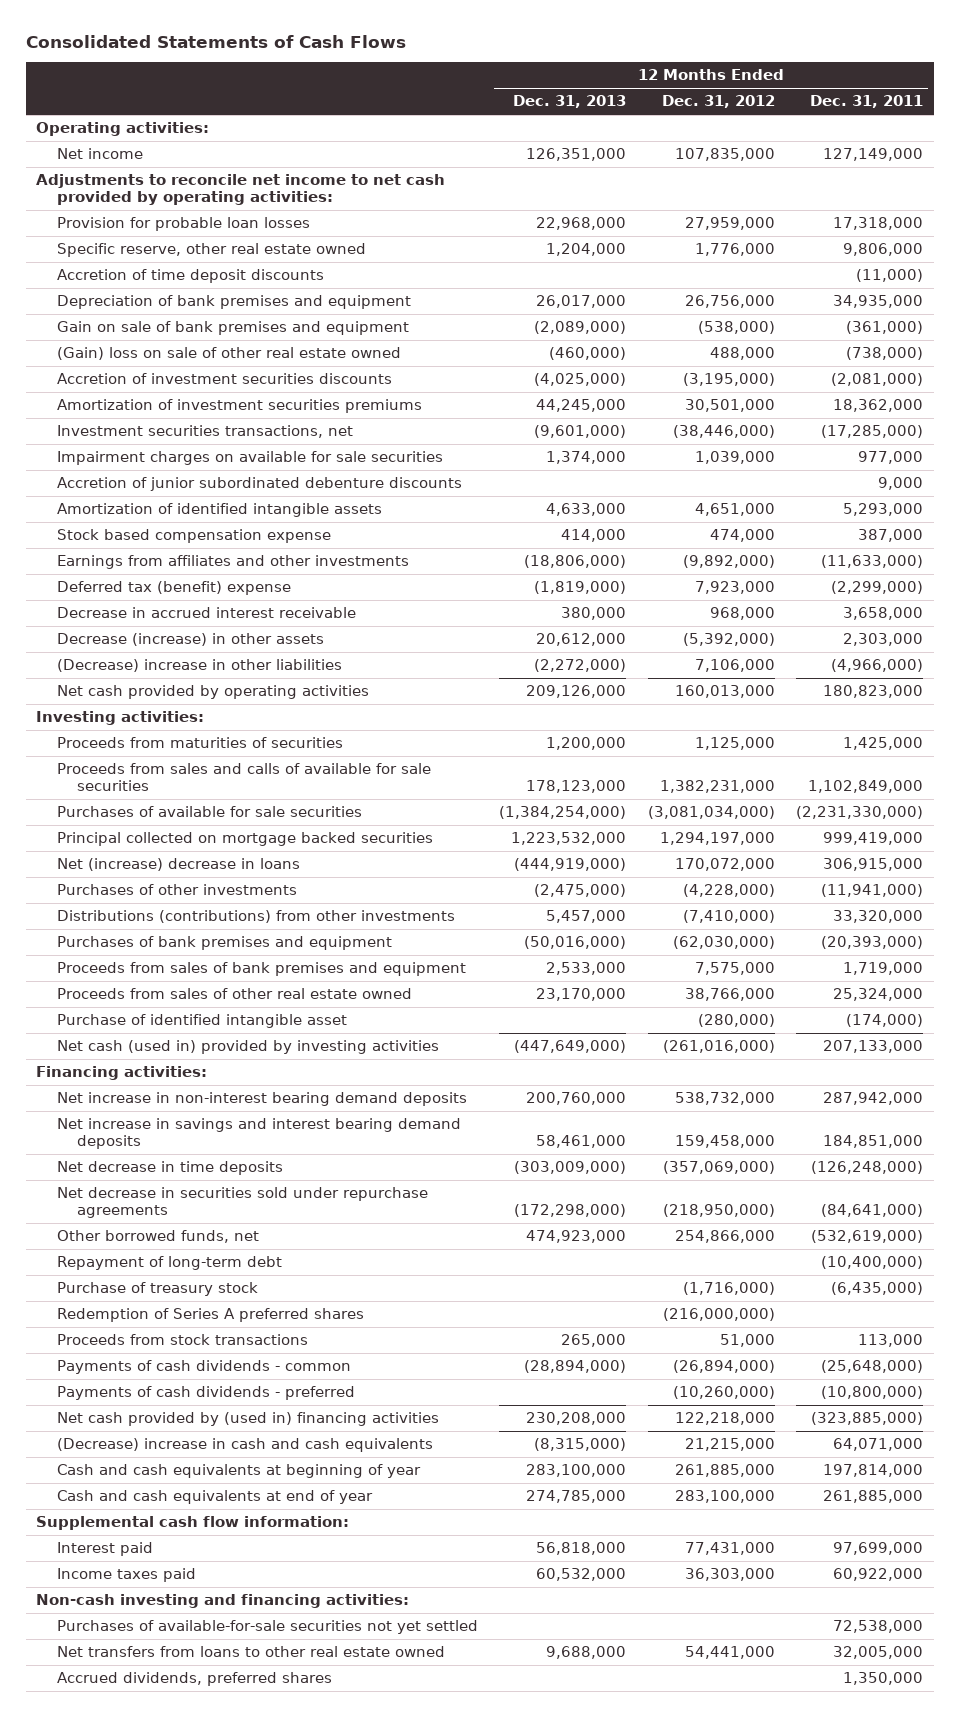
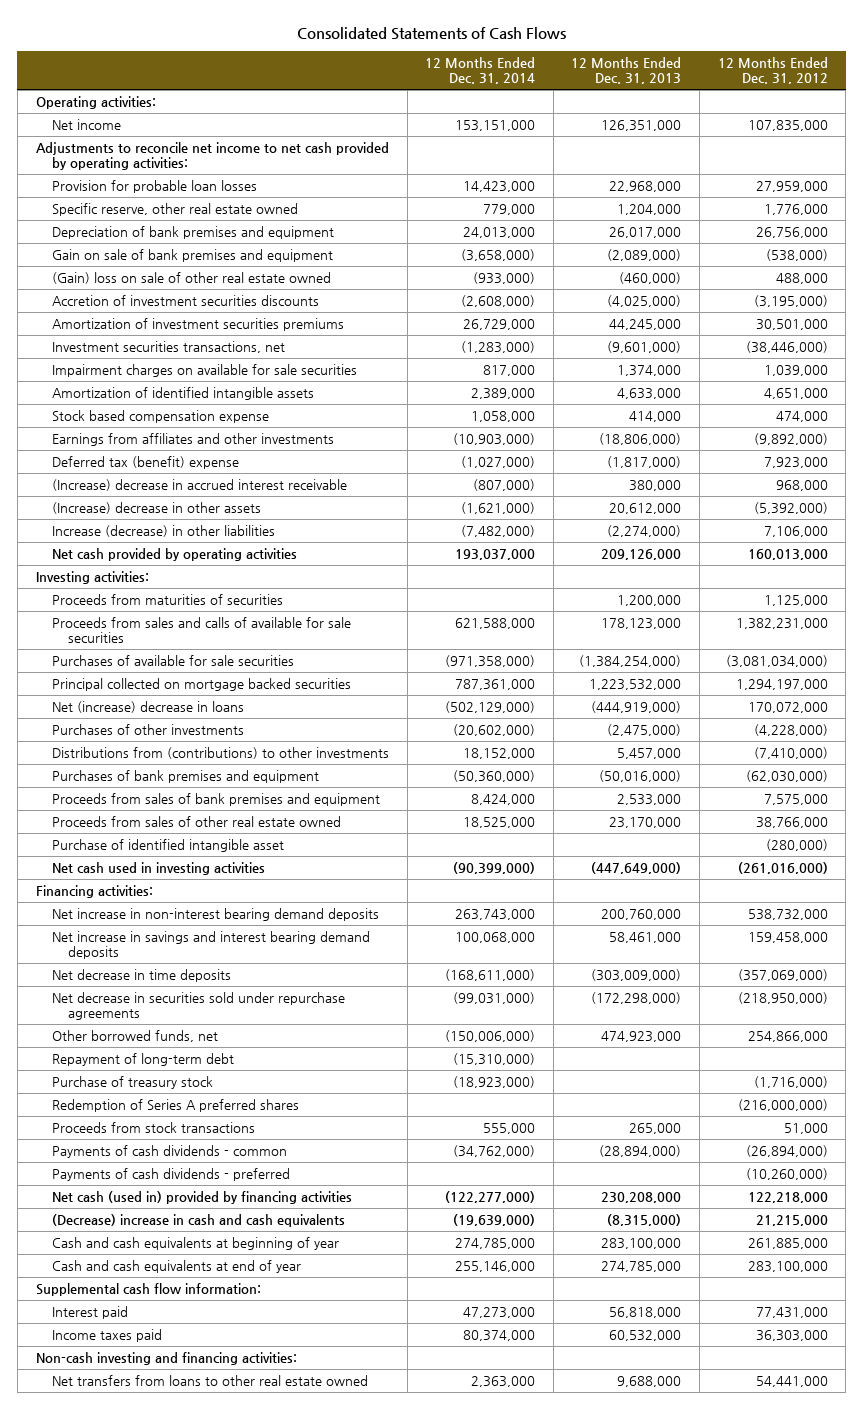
- | 12 Months Ended Dec. 31, 2013 | 12 Months Ended Dec. 31, 2012 | 12 Months Ended Dec. 31, 2011
+ | 12 Months Ended Dec. 31, 2014 | 12 Months Ended Dec. 31, 2013 | 12 Months Ended Dec. 31, 2012
- Accretion of time deposit discounts | | | (11,000)
- Accretion of junior subordinated debenture discounts | | | 9,000
- Deferred tax (benefit) expense | (1,819,000) | 7,923,000 | (2,299,000)
- Decrease in accrued interest receivable | 380,000 | 968,000 | 3,658,000
- Decrease (increase) in other assets | 20,612,000 | (5,392,000) | 2,303,000
- (Decrease) increase in other liabilities | (2,272,000) | 7,106,000 | (4,966,000)
+ Deferred tax (benefit) expense | (1,027,000) | (1,817,000) | 7,923,000
+ (Increase) decrease in accrued interest receivable | (807,000) | 380,000 | 968,000
+ (Increase) decrease in other assets | (1,621,000) | 20,612,000 | (5,392,000)
+ Increase (decrease) in other liabilities | (7,482,000) | (2,274,000) | 7,106,000
- Distributions (contributions) from other investments | 5,457,000 | (7,410,000) | 33,320,000
+ Distributions from (contributions) to other investments | 18,152,000 | 5,457,000 | (7,410,000)
- Net cash (used in) provided by investing activities | (447,649,000) | (261,016,000) | 207,133,000
+ Net cash used in investing activities | (90,399,000) | (447,649,000) | (261,016,000)
- Net cash provided by (used in) financing activities | 230,208,000 | 122,218,000 | (323,885,000)
+ Net cash (used in) provided by financing activities | (122,277,000) | 230,208,000 | 122,218,000
- Purchases of available-for-sale securities not yet settled | | | 72,538,000
- Accrued dividends, preferred shares | | | 1,350,000

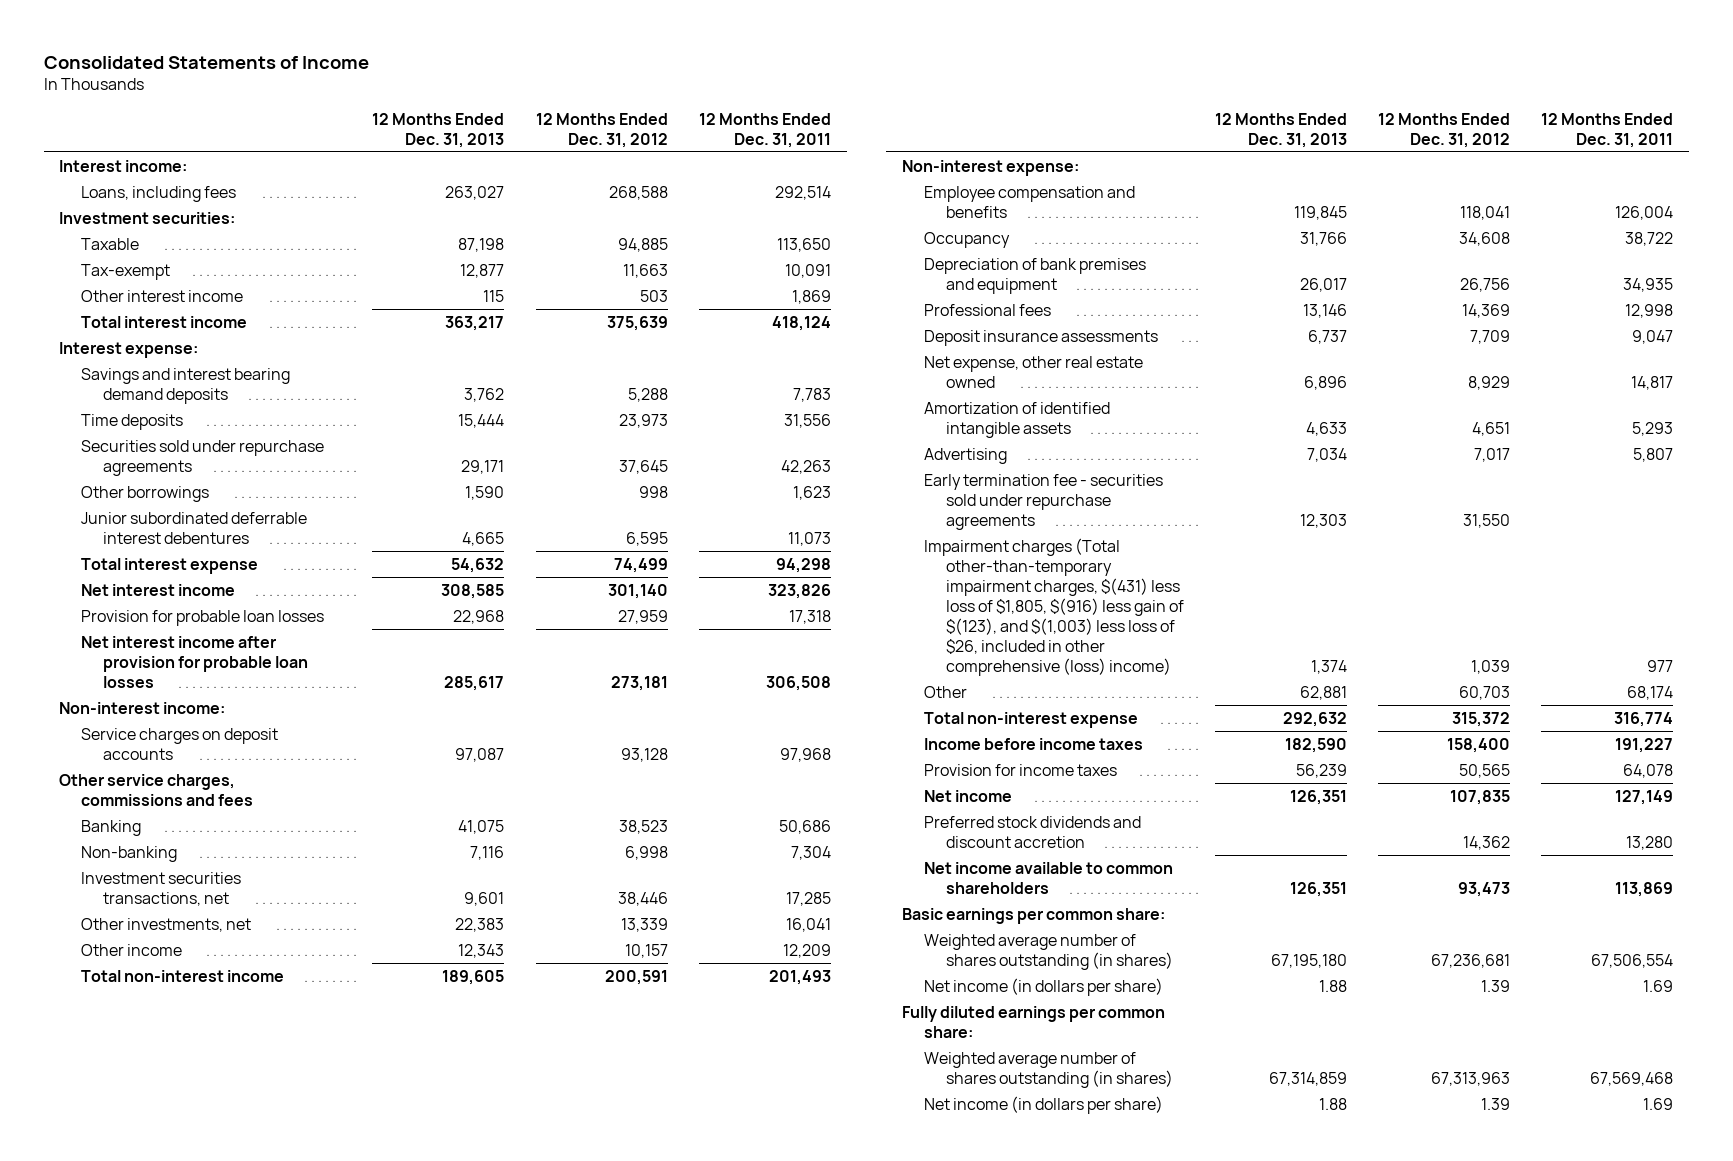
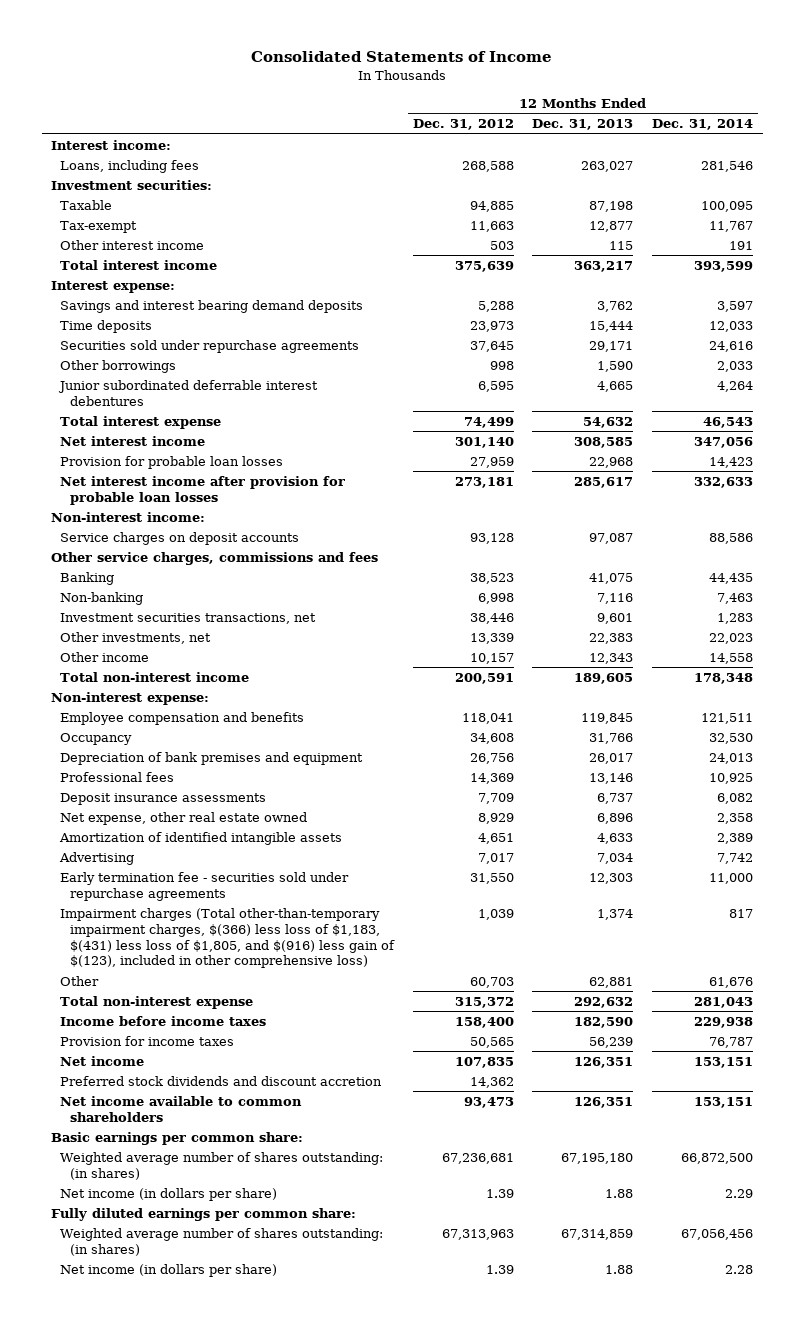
- | 12 Months Ended Dec. 31, 2013 | 12 Months Ended Dec. 31, 2012 | 12 Months Ended Dec. 31, 2011
+ | 12 Months Ended Dec. 31, 2012 | 12 Months Ended Dec. 31, 2013 | 12 Months Ended Dec. 31, 2014
- Impairment charges (Total other-than-temporary impairment charges, $(431) less loss of $1,805, $(916) less gain of $(123), and $(1,003) less loss of $26, included in other comprehensive (loss) income) | 1,374 | 1,039 | 977
+ Impairment charges (Total other-than-temporary impairment charges, $(366) less loss of $1,183, $(431) less loss of $1,805, and $(916) less gain of $(123), included in other comprehensive loss) | 1,039 | 1,374 | 817
- Weighted average number of shares outstanding (in shares) | 67,195,180 | 67,236,681 | 67,506,554
+ Weighted average number of shares outstanding: (in shares) | 67,236,681 | 67,195,180 | 66,872,500
- Weighted average number of shares outstanding (in shares) | 67,314,859 | 67,313,963 | 67,569,468
+ Weighted average number of shares outstanding: (in shares) | 67,313,963 | 67,314,859 | 67,056,456

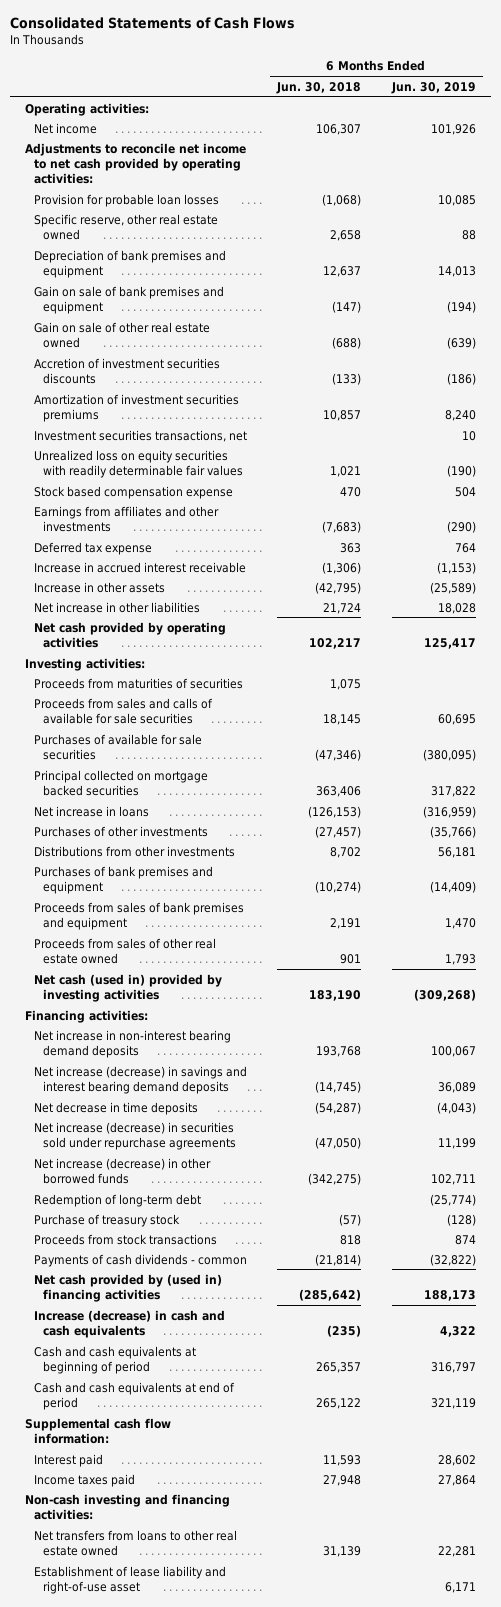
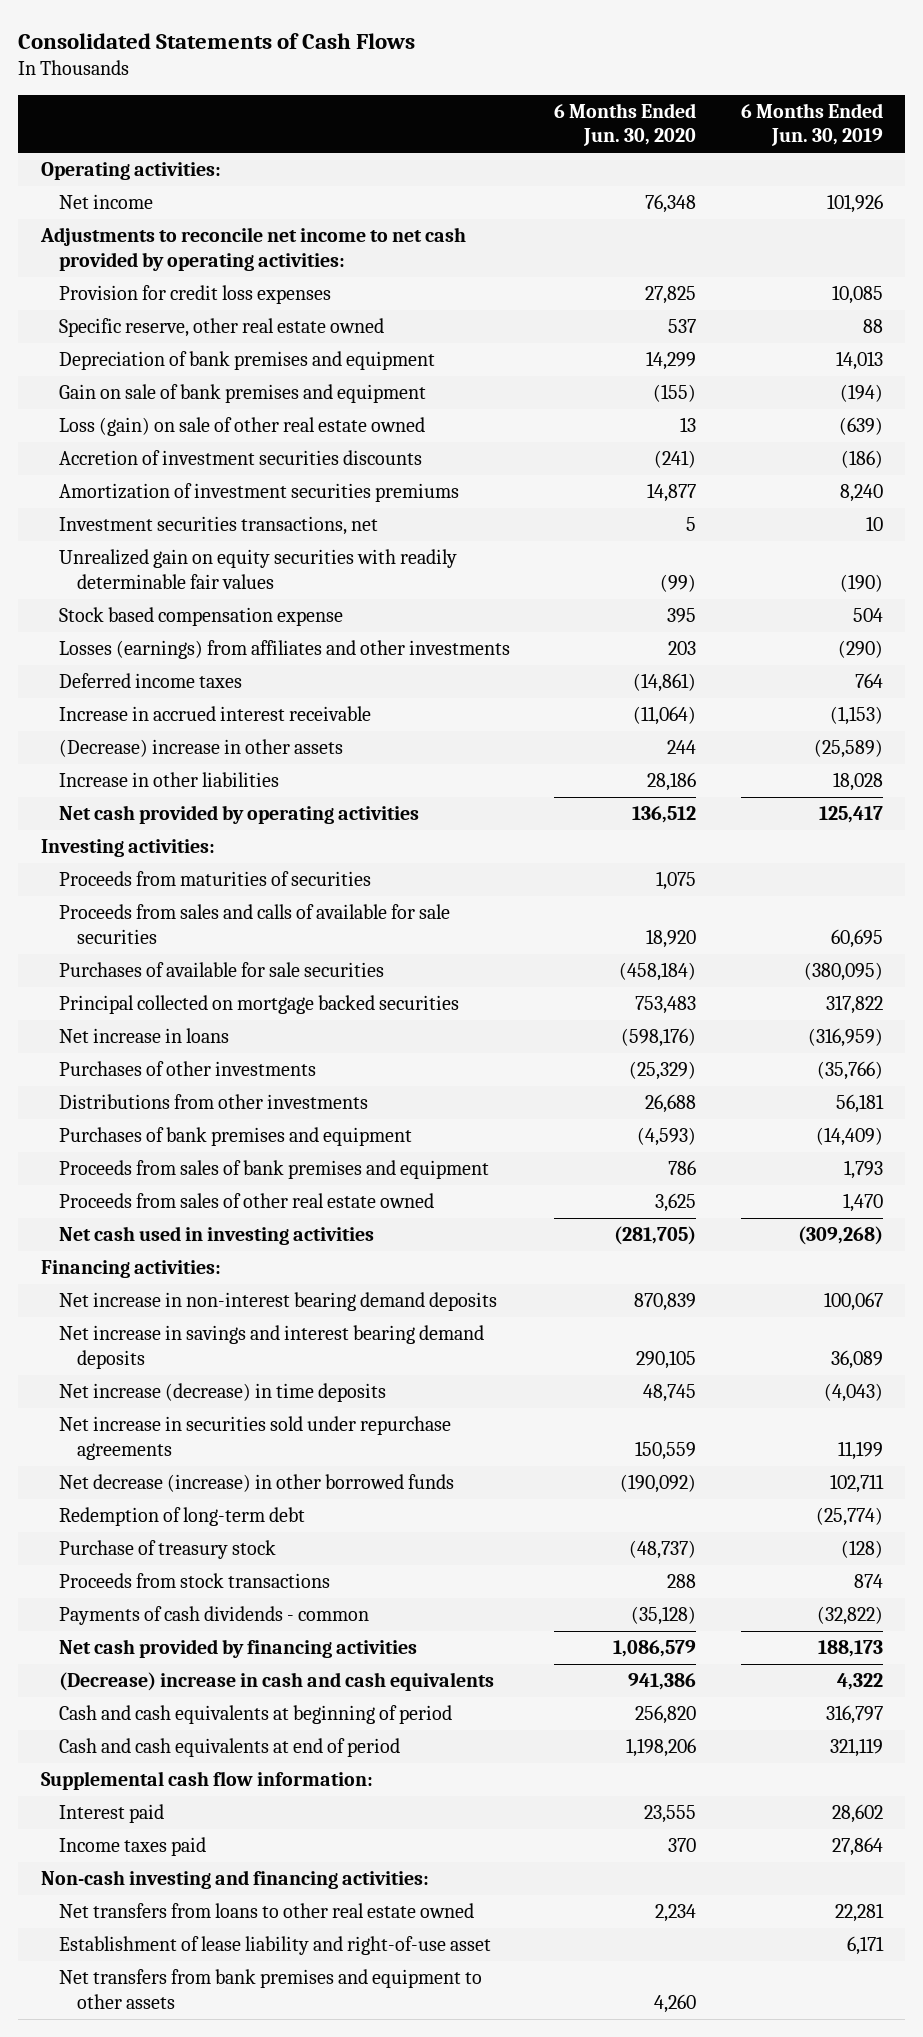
- | 6 Months Ended Jun. 30, 2018 | 6 Months Ended Jun. 30, 2019
+ | 6 Months Ended Jun. 30, 2020 | 6 Months Ended Jun. 30, 2019
- Provision for probable loan losses | (1,068) | 10,085
+ Provision for credit loss expenses | 27,825 | 10,085
- Gain on sale of other real estate owned | (688) | (639)
+ Loss (gain) on sale of other real estate owned | 13 | (639)
- Unrealized loss on equity securities with readily determinable fair values | 1,021 | (190)
+ Unrealized gain on equity securities with readily determinable fair values | (99) | (190)
- Earnings from affiliates and other investments | (7,683) | (290)
- Deferred tax expense | 363 | 764
+ Losses (earnings) from affiliates and other investments | 203 | (290)
+ Deferred income taxes | (14,861) | 764
- Increase in other assets | (42,795) | (25,589)
- Net increase in other liabilities | 21,724 | 18,028
+ (Decrease) increase in other assets | 244 | (25,589)
+ Increase in other liabilities | 28,186 | 18,028
- Proceeds from sales of bank premises and equipment | 2,191 | 1,470
- Proceeds from sales of other real estate owned | 901 | 1,793
- Net cash (used in) provided by investing activities | 183,190 | (309,268)
+ Proceeds from sales of bank premises and equipment | 786 | 1,793
+ Proceeds from sales of other real estate owned | 3,625 | 1,470
+ Net cash used in investing activities | (281,705) | (309,268)
- Net increase (decrease) in savings and interest bearing demand deposits | (14,745) | 36,089
- Net decrease in time deposits | (54,287) | (4,043)
- Net increase (decrease) in securities sold under repurchase agreements | (47,050) | 11,199
- Net increase (decrease) in other borrowed funds | (342,275) | 102,711
+ Net increase in savings and interest bearing demand deposits | 290,105 | 36,089
+ Net increase (decrease) in time deposits | 48,745 | (4,043)
+ Net increase in securities sold under repurchase agreements | 150,559 | 11,199
+ Net decrease (increase) in other borrowed funds | (190,092) | 102,711
- Net cash provided by (used in) financing activities | (285,642) | 188,173
- Increase (decrease) in cash and cash equivalents | (235) | 4,322
+ Net cash provided by financing activities | 1,086,579 | 188,173
+ (Decrease) increase in cash and cash equivalents | 941,386 | 4,322
+ Net transfers from bank premises and equipment to other assets | 4,260 |

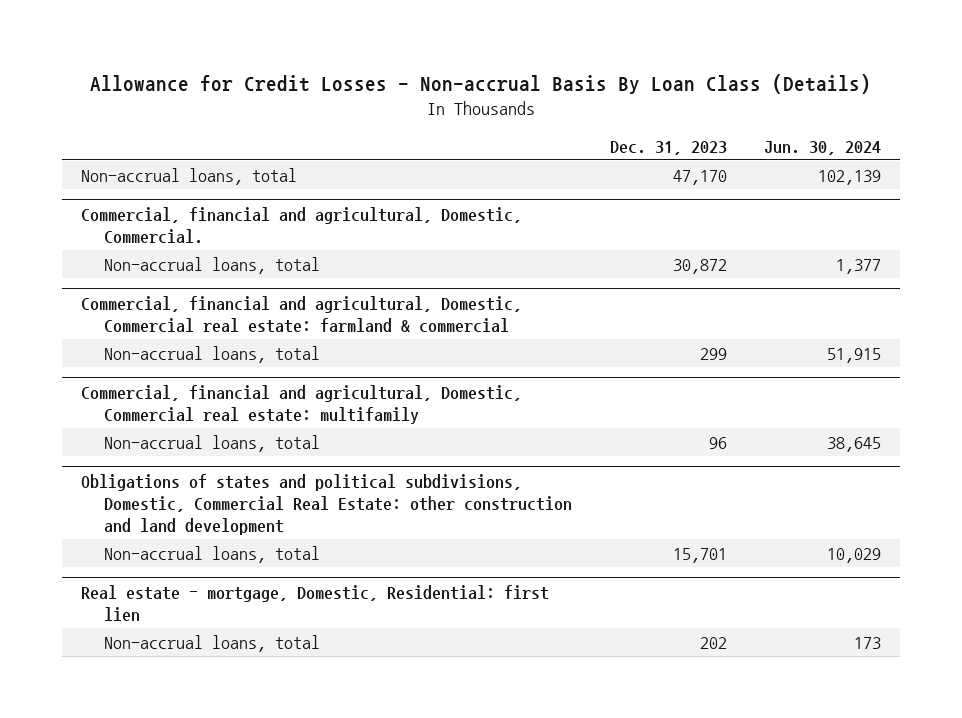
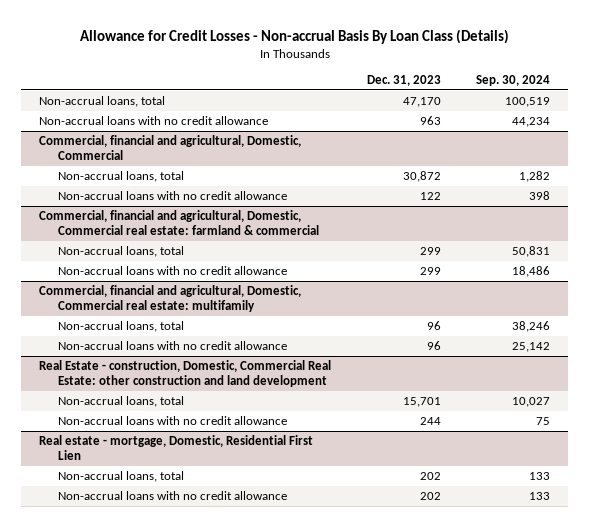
- | Dec. 31, 2023 | Jun. 30, 2024
+ | Dec. 31, 2023 | Sep. 30, 2024
- Commercial, financial and agricultural, Domestic, Commercial.
+ Non-accrual loans with no credit allowance | 963 | 44,234
+ Commercial, financial and agricultural, Domestic, Commercial
+ Non-accrual loans with no credit allowance | 122 | 398
@ Commercial, financial and agricultural, Domestic, Commercial real estate: farmland & commercial
+ Non-accrual loans with no credit allowance | 299 | 18,486
- Obligations of states and political subdivisions, Domestic, Commercial Real Estate: other construction and land development
@ Commercial, financial and agricultural, Domestic, Commercial real estate: multifamily
+ Non-accrual loans with no credit allowance | 96 | 25,142
+ Real Estate - construction, Domestic, Commercial Real Estate: other construction and land development
- Real estate - mortgage, Domestic, Residential: first lien
+ Non-accrual loans with no credit allowance | 244 | 75
+ Real estate - mortgage, Domestic, Residential First Lien
+ Non-accrual loans with no credit allowance | 202 | 133

